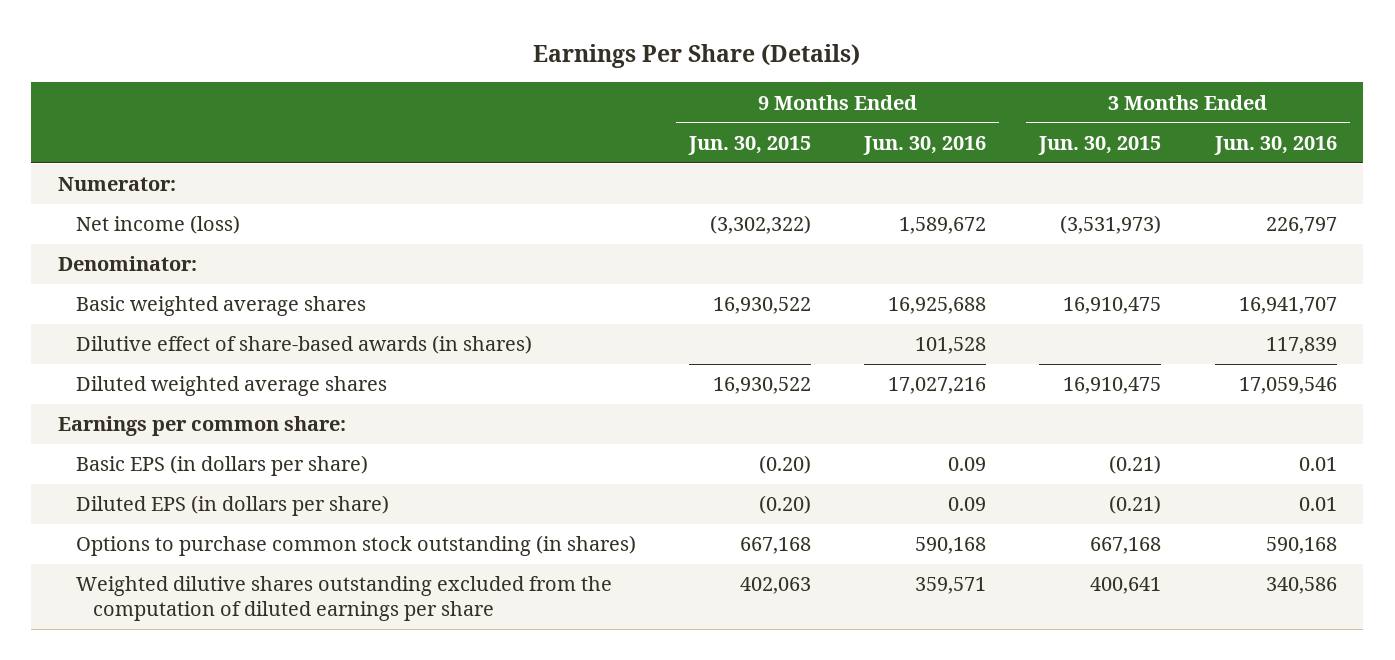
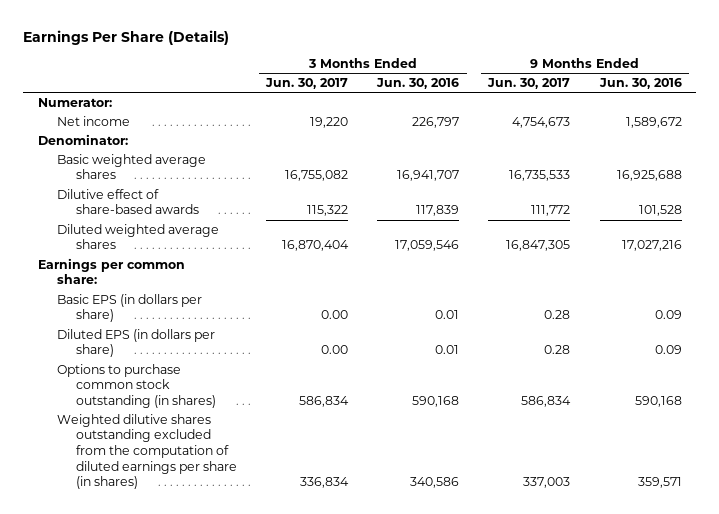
- | 9 Months Ended Jun. 30, 2015 | 9 Months Ended Jun. 30, 2016 | 3 Months Ended Jun. 30, 2015 | 3 Months Ended Jun. 30, 2016
+ | 3 Months Ended Jun. 30, 2017 | 3 Months Ended Jun. 30, 2016 | 9 Months Ended Jun. 30, 2017 | 9 Months Ended Jun. 30, 2016
- Net income (loss) | (3,302,322) | 1,589,672 | (3,531,973) | 226,797
+ Net income | 19,220 | 226,797 | 4,754,673 | 1,589,672
- Dilutive effect of share-based awards (in shares) | | 101,528 | | 117,839
+ Dilutive effect of share-based awards | 115,322 | 117,839 | 111,772 | 101,528
- Weighted dilutive shares outstanding excluded from the computation of diluted earnings per share | 402,063 | 359,571 | 400,641 | 340,586
+ Weighted dilutive shares outstanding excluded from the computation of diluted earnings per share (in shares) | 336,834 | 340,586 | 337,003 | 359,571

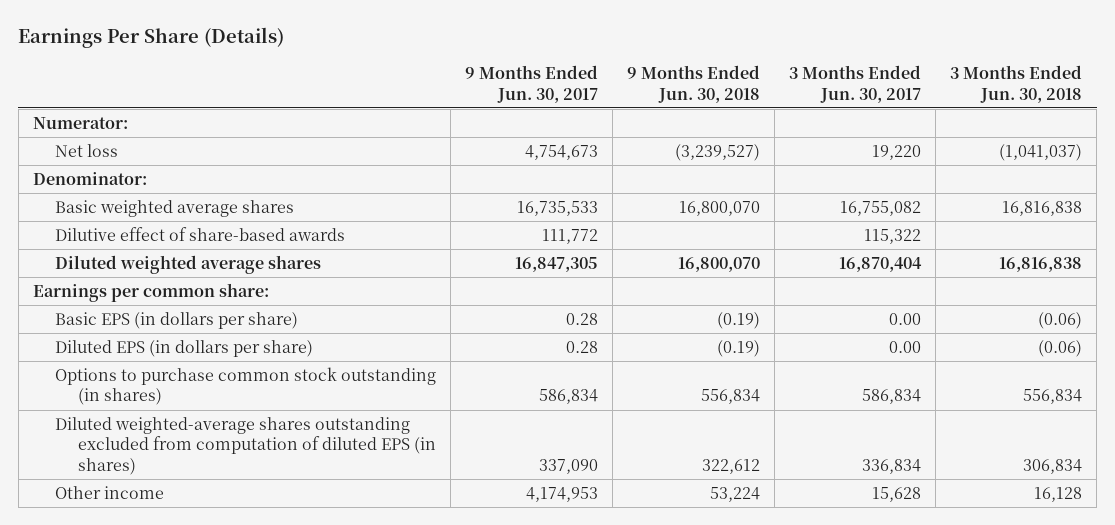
- | 3 Months Ended Jun. 30, 2017 | 3 Months Ended Jun. 30, 2016 | 9 Months Ended Jun. 30, 2017 | 9 Months Ended Jun. 30, 2016
+ | 9 Months Ended Jun. 30, 2017 | 9 Months Ended Jun. 30, 2018 | 3 Months Ended Jun. 30, 2017 | 3 Months Ended Jun. 30, 2018
- Net income | 19,220 | 226,797 | 4,754,673 | 1,589,672
+ Net loss | 4,754,673 | (3,239,527) | 19,220 | (1,041,037)
- Weighted dilutive shares outstanding excluded from the computation of diluted earnings per share (in shares) | 336,834 | 340,586 | 337,003 | 359,571
+ Diluted weighted-average shares outstanding excluded from computation of diluted EPS (in shares) | 337,090 | 322,612 | 336,834 | 306,834
+ Other income | 4,174,953 | 53,224 | 15,628 | 16,128

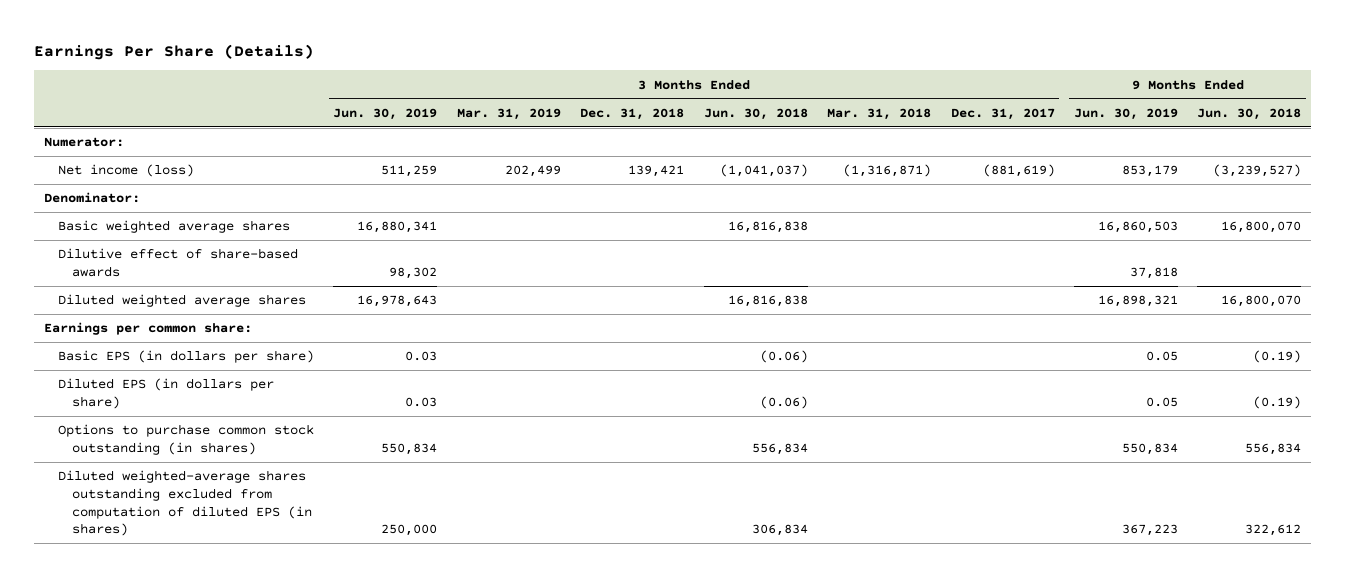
- | 9 Months Ended Jun. 30, 2017 | 9 Months Ended Jun. 30, 2018 | 3 Months Ended Jun. 30, 2017 | 3 Months Ended Jun. 30, 2018
+ | 3 Months Ended Jun. 30, 2019 | 3 Months Ended Mar. 31, 2019 | 3 Months Ended Dec. 31, 2018 | 3 Months Ended Jun. 30, 2018 | 3 Months Ended Mar. 31, 2018 | 3 Months Ended Dec. 31, 2017 | 9 Months Ended Jun. 30, 2019 | 9 Months Ended Jun. 30, 2018
- Net loss | 4,754,673 | (3,239,527) | 19,220 | (1,041,037)
+ Net income (loss) | 511,259 | 202,499 | 139,421 | (1,041,037) | (1,316,871) | (881,619) | 853,179 | (3,239,527)
- Other income | 4,174,953 | 53,224 | 15,628 | 16,128

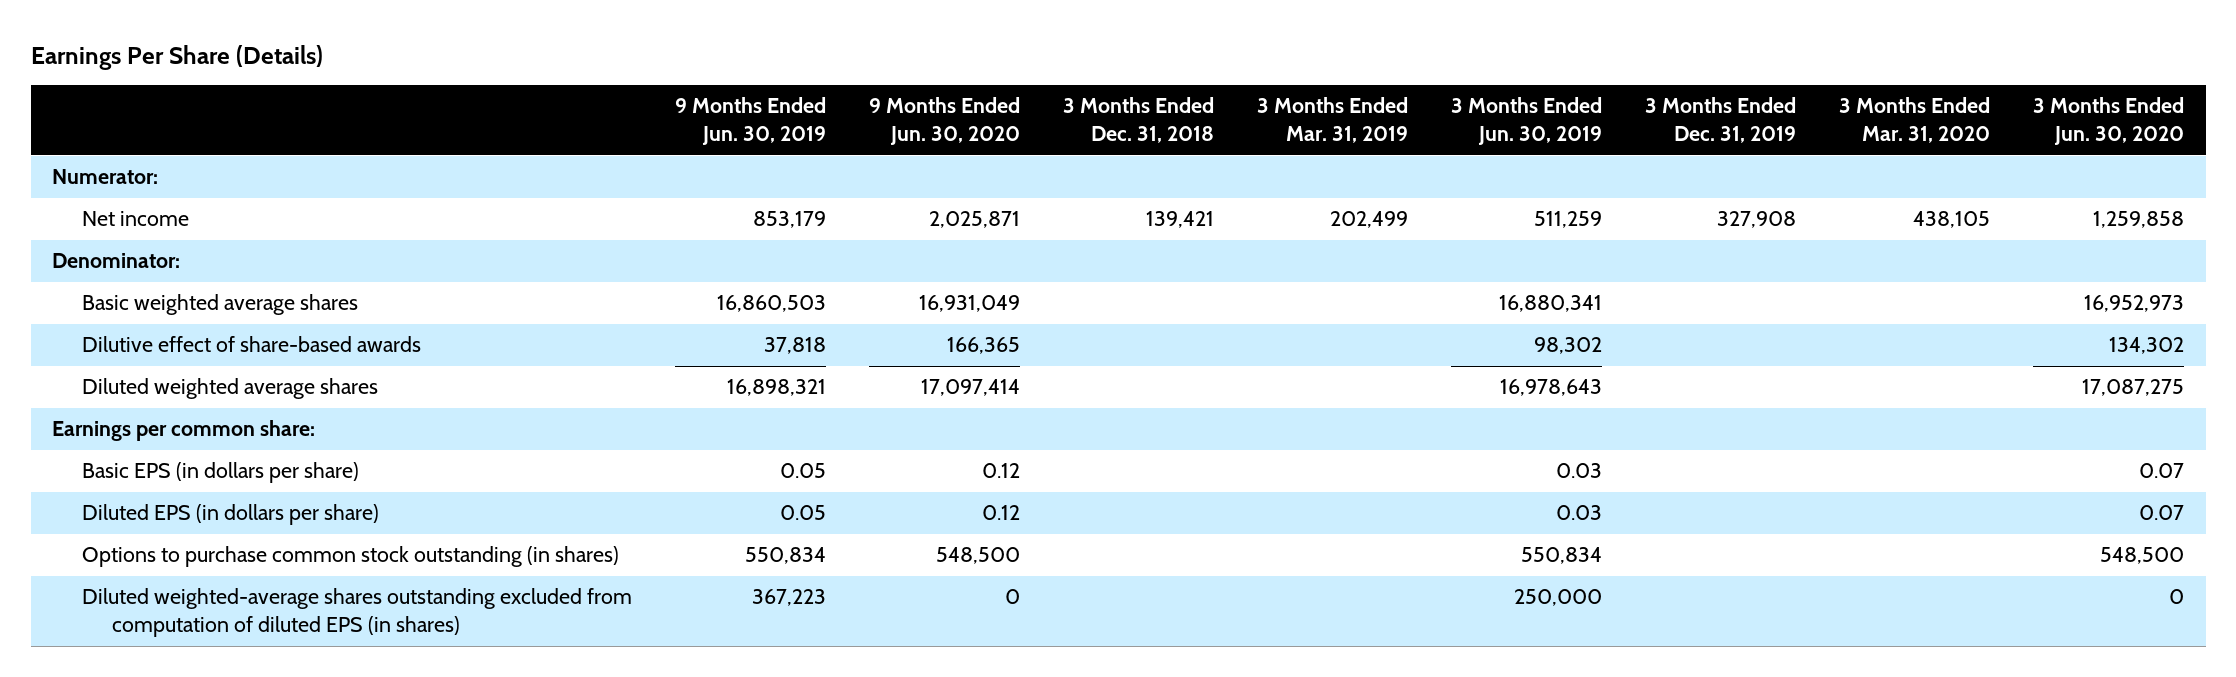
- | 3 Months Ended Jun. 30, 2019 | 3 Months Ended Mar. 31, 2019 | 3 Months Ended Dec. 31, 2018 | 3 Months Ended Jun. 30, 2018 | 3 Months Ended Mar. 31, 2018 | 3 Months Ended Dec. 31, 2017 | 9 Months Ended Jun. 30, 2019 | 9 Months Ended Jun. 30, 2018
+ | 9 Months Ended Jun. 30, 2019 | 9 Months Ended Jun. 30, 2020 | 3 Months Ended Dec. 31, 2018 | 3 Months Ended Mar. 31, 2019 | 3 Months Ended Jun. 30, 2019 | 3 Months Ended Dec. 31, 2019 | 3 Months Ended Mar. 31, 2020 | 3 Months Ended Jun. 30, 2020
- Net income (loss) | 511,259 | 202,499 | 139,421 | (1,041,037) | (1,316,871) | (881,619) | 853,179 | (3,239,527)
+ Net income | 853,179 | 2,025,871 | 139,421 | 202,499 | 511,259 | 327,908 | 438,105 | 1,259,858

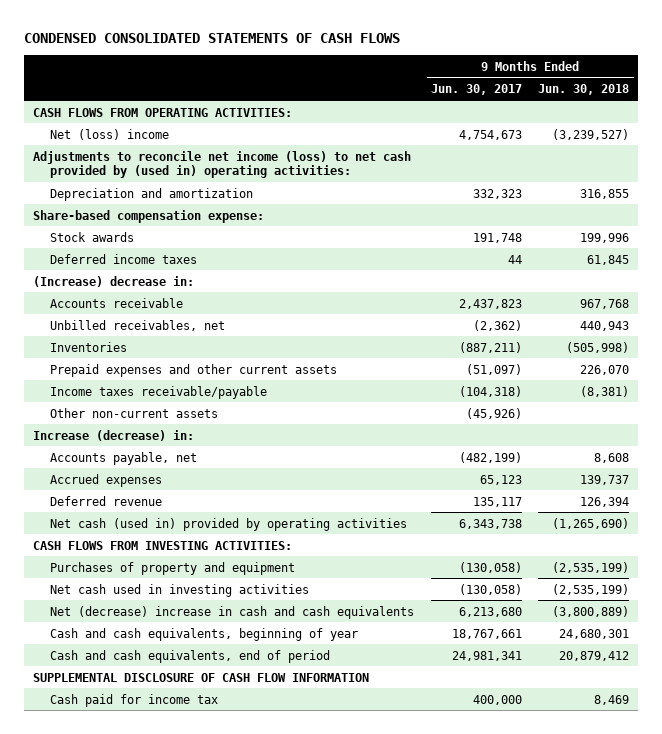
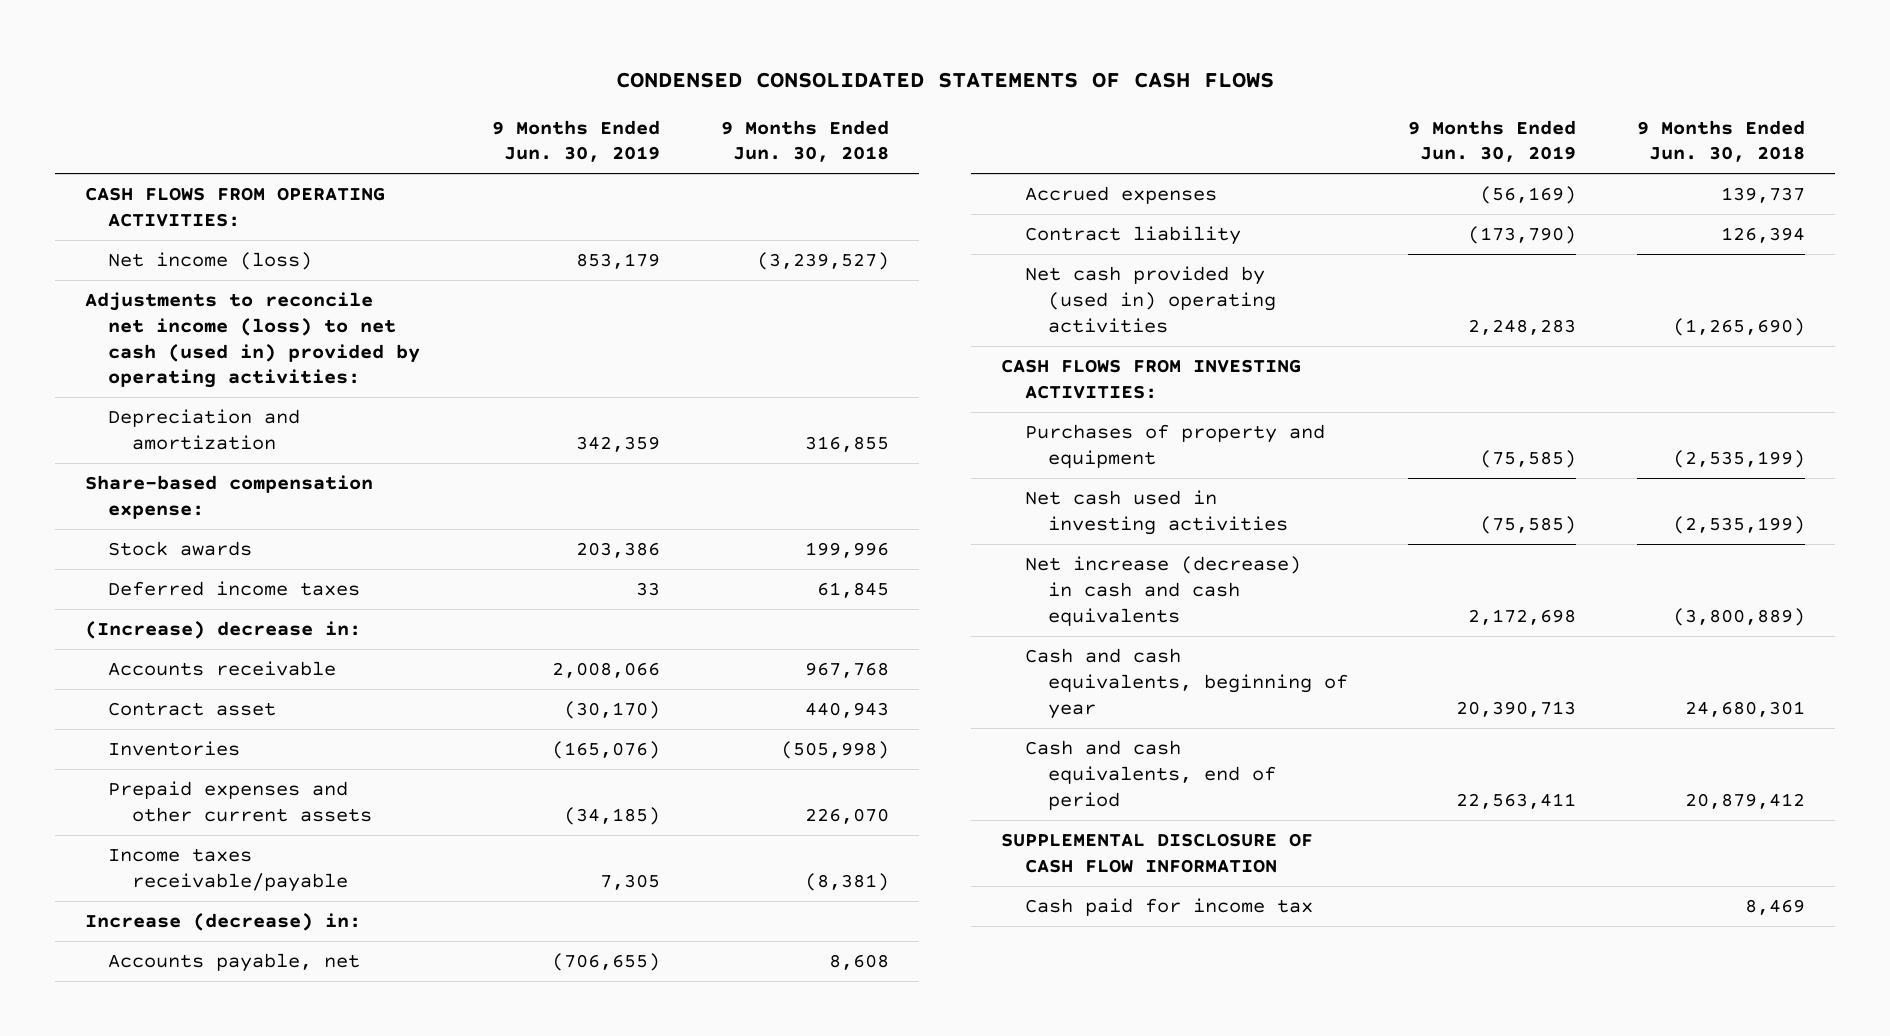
- | 9 Months Ended Jun. 30, 2017 | 9 Months Ended Jun. 30, 2018
+ | 9 Months Ended Jun. 30, 2019 | 9 Months Ended Jun. 30, 2018
- Net (loss) income | 4,754,673 | (3,239,527)
- Adjustments to reconcile net income (loss) to net cash provided by (used in) operating activities:
+ Net income (loss) | 853,179 | (3,239,527)
+ Adjustments to reconcile net income (loss) to net cash (used in) provided by operating activities:
- Unbilled receivables, net | (2,362) | 440,943
+ Contract asset | (30,170) | 440,943
- Other non-current assets | (45,926) |
- Deferred revenue | 135,117 | 126,394
- Net cash (used in) provided by operating activities | 6,343,738 | (1,265,690)
+ Contract liability | (173,790) | 126,394
+ Net cash provided by (used in) operating activities | 2,248,283 | (1,265,690)
- Net (decrease) increase in cash and cash equivalents | 6,213,680 | (3,800,889)
+ Net increase (decrease) in cash and cash equivalents | 2,172,698 | (3,800,889)

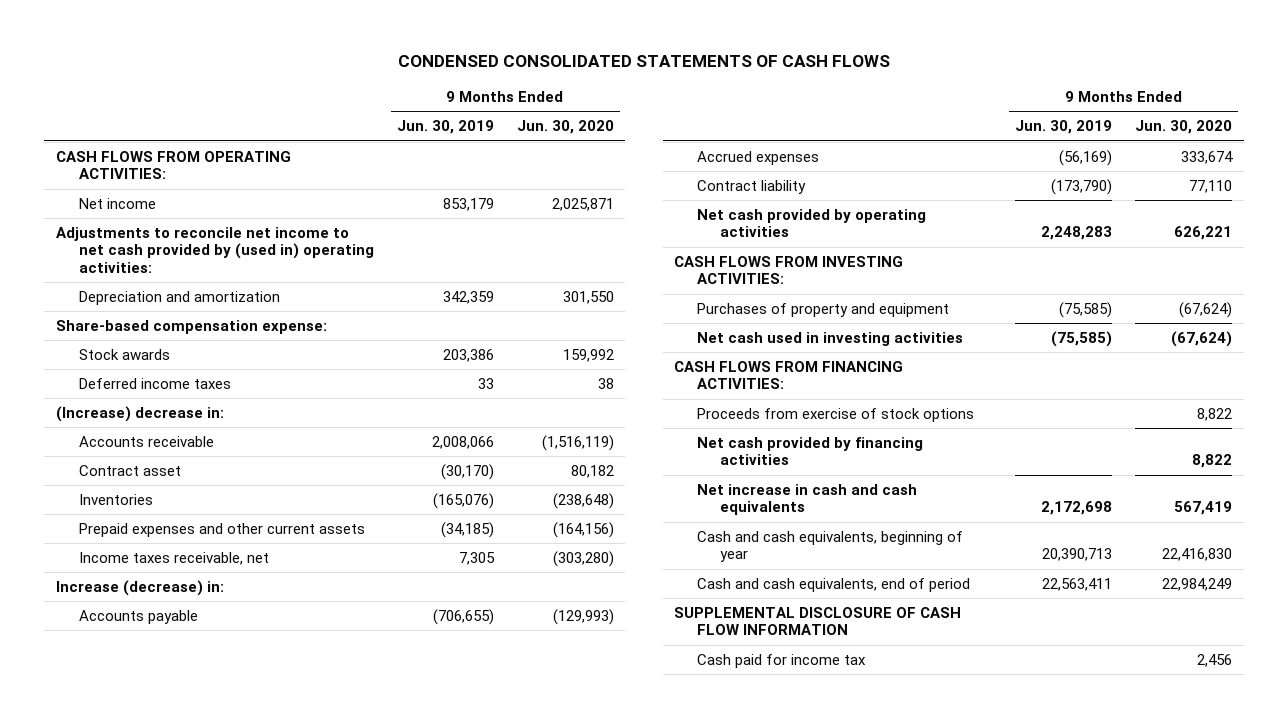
- | 9 Months Ended Jun. 30, 2019 | 9 Months Ended Jun. 30, 2018
+ | 9 Months Ended Jun. 30, 2019 | 9 Months Ended Jun. 30, 2020
- Net income (loss) | 853,179 | (3,239,527)
- Adjustments to reconcile net income (loss) to net cash (used in) provided by operating activities:
+ Net income | 853,179 | 2,025,871
+ Adjustments to reconcile net income to net cash provided by (used in) operating activities:
- Income taxes receivable/payable | 7,305 | (8,381)
+ Income taxes receivable, net | 7,305 | (303,280)
- Accounts payable, net | (706,655) | 8,608
+ Accounts payable | (706,655) | (129,993)
- Net cash provided by (used in) operating activities | 2,248,283 | (1,265,690)
+ Net cash provided by operating activities | 2,248,283 | 626,221
- Net increase (decrease) in cash and cash equivalents | 2,172,698 | (3,800,889)
+ CASH FLOWS FROM FINANCING ACTIVITIES:
+ Proceeds from exercise of stock options | | 8,822
+ Net cash provided by financing activities | | 8,822
+ Net increase in cash and cash equivalents | 2,172,698 | 567,419

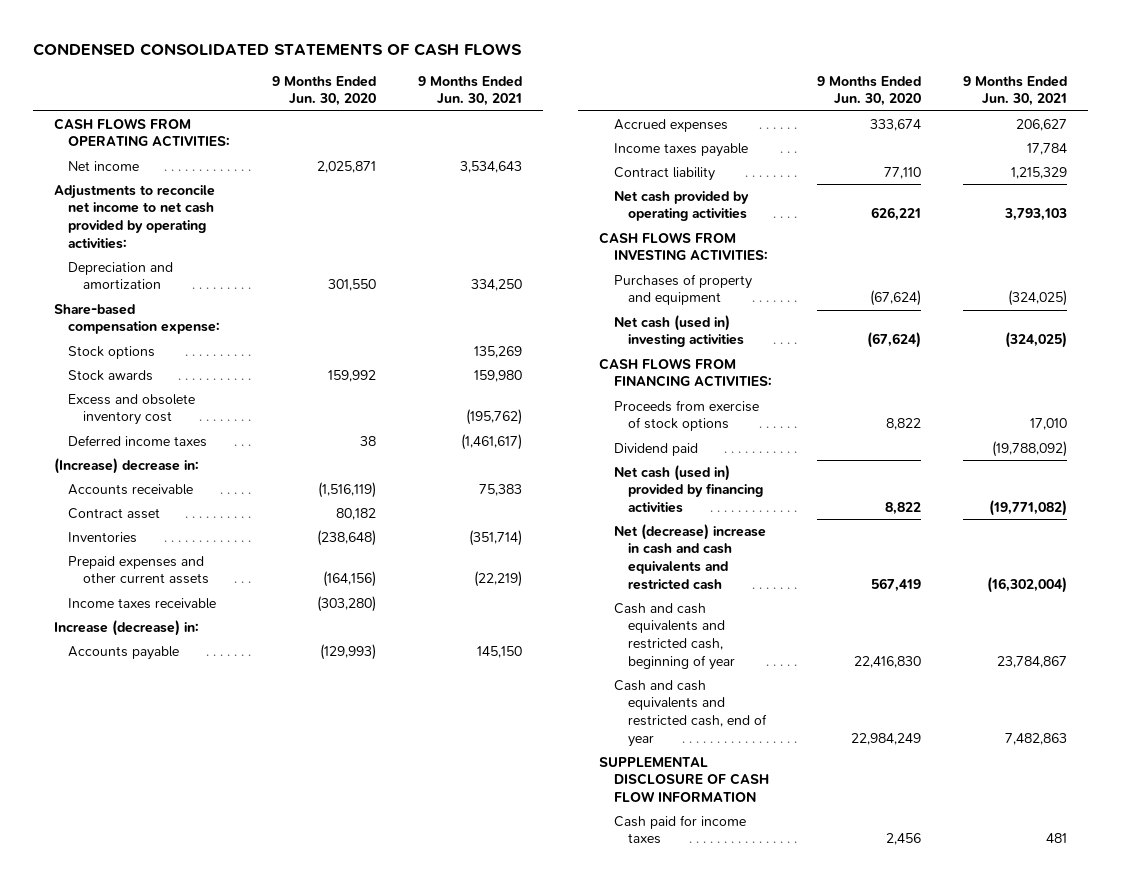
- | 9 Months Ended Jun. 30, 2019 | 9 Months Ended Jun. 30, 2020
+ | 9 Months Ended Jun. 30, 2020 | 9 Months Ended Jun. 30, 2021
- Adjustments to reconcile net income to net cash provided by (used in) operating activities:
+ Adjustments to reconcile net income to net cash provided by operating activities:
+ Stock options | | 135,269
+ Excess and obsolete inventory cost | | (195,762)
- Income taxes receivable, net | 7,305 | (303,280)
+ Income taxes receivable | (303,280) |
+ Income taxes payable | | 17,784
- Net cash used in investing activities | (75,585) | (67,624)
+ Net cash (used in) investing activities | (67,624) | (324,025)
- Net cash provided by financing activities | | 8,822
- Net increase in cash and cash equivalents | 2,172,698 | 567,419
- Cash and cash equivalents, beginning of year | 20,390,713 | 22,416,830
- Cash and cash equivalents, end of period | 22,563,411 | 22,984,249
+ Dividend paid | | (19,788,092)
+ Net cash (used in) provided by financing activities | 8,822 | (19,771,082)
+ Net (decrease) increase in cash and cash equivalents and restricted cash | 567,419 | (16,302,004)
+ Cash and cash equivalents and restricted cash, beginning of year | 22,416,830 | 23,784,867
+ Cash and cash equivalents and restricted cash, end of year | 22,984,249 | 7,482,863
- Cash paid for income tax | | 2,456
+ Cash paid for income taxes | 2,456 | 481

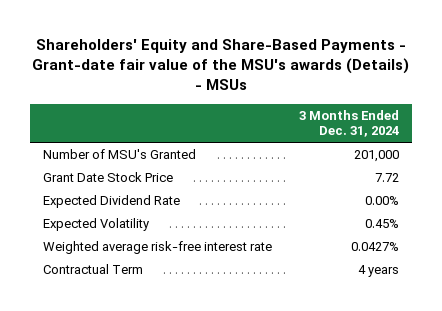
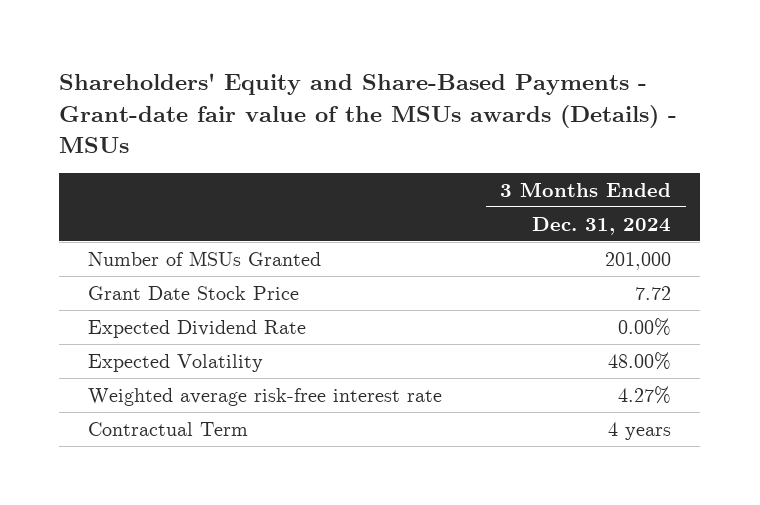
- Shareholders' Equity and Share-Based Payments - Grant-date fair value of the MSU's awards (Details) - MSUs
+ Shareholders' Equity and Share-Based Payments - Grant-date fair value of the MSUs awards (Details) - MSUs
- Number of MSU's Granted | 201,000
+ Number of MSUs Granted | 201,000
- Expected Volatility | 0.45%
- Weighted average risk-free interest rate | 0.0427%
+ Expected Volatility | 48.00%
+ Weighted average risk-free interest rate | 4.27%

